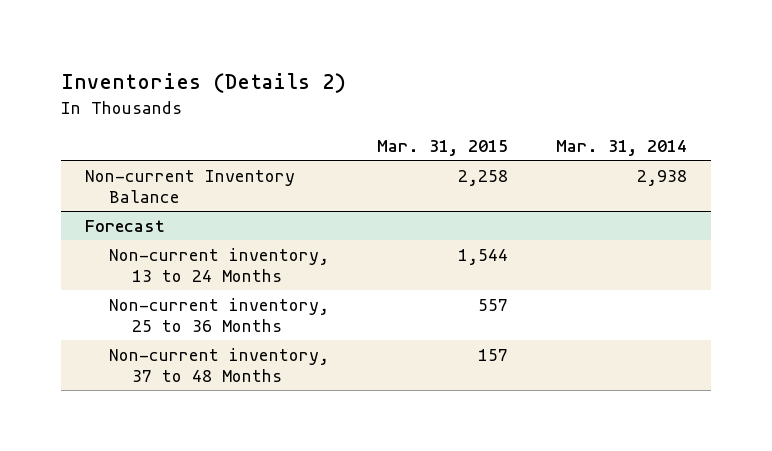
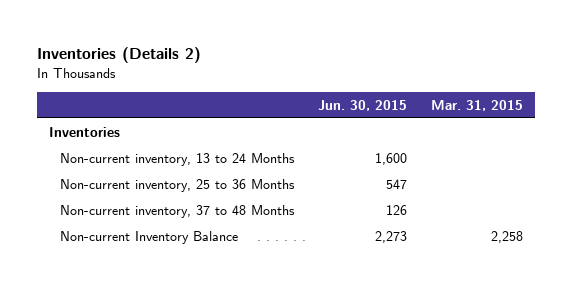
- | Mar. 31, 2015 | Mar. 31, 2014
+ | Jun. 30, 2015 | Mar. 31, 2015
+ Inventories
+ Non-current inventory, 13 to 24 Months | 1,600 |
+ Non-current inventory, 25 to 36 Months | 547 |
+ Non-current inventory, 37 to 48 Months | 126 |
- Forecast
- Non-current inventory, 13 to 24 Months | 1,544 |
- Non-current inventory, 25 to 36 Months | 557 |
- Non-current inventory, 37 to 48 Months | 157 |

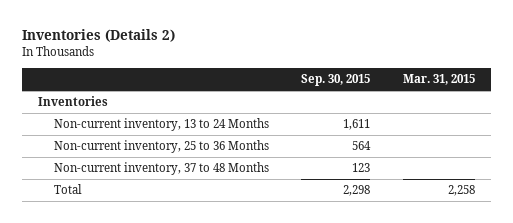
- | Jun. 30, 2015 | Mar. 31, 2015
+ | Sep. 30, 2015 | Mar. 31, 2015
- Non-current Inventory Balance | 2,273 | 2,258
+ Total | 2,298 | 2,258

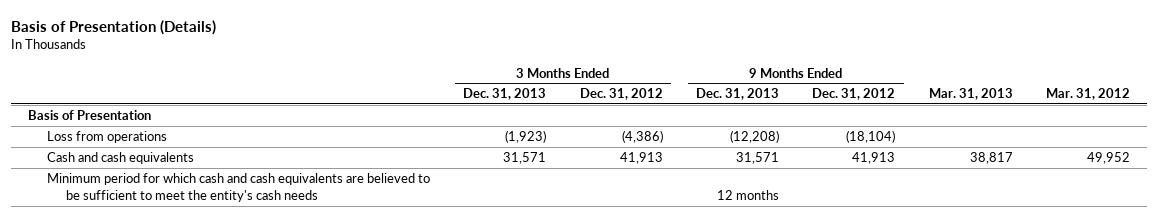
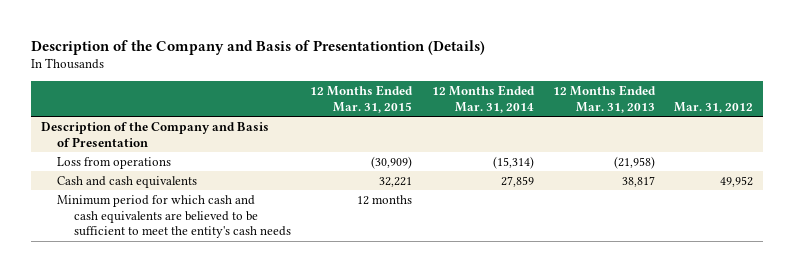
- Basis of Presentation (Details)
+ Description of the Company and Basis of Presentationtion (Details)
- | 3 Months Ended Dec. 31, 2013 | 3 Months Ended Dec. 31, 2012 | 9 Months Ended Dec. 31, 2013 | 9 Months Ended Dec. 31, 2012 | Mar. 31, 2013 | Mar. 31, 2012
+ | 12 Months Ended Mar. 31, 2015 | 12 Months Ended Mar. 31, 2014 | 12 Months Ended Mar. 31, 2013 | Mar. 31, 2012
- Basis of Presentation
+ Description of the Company and Basis of Presentation

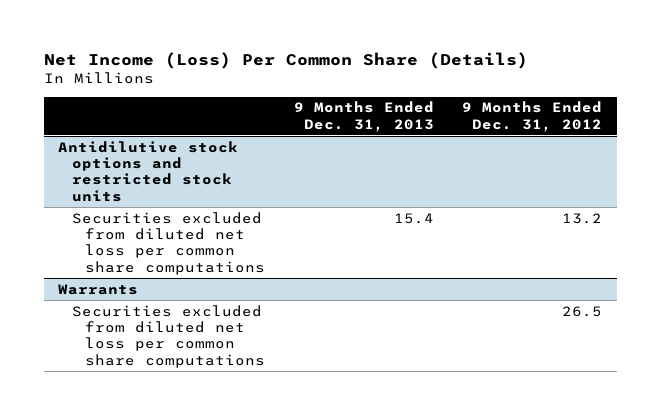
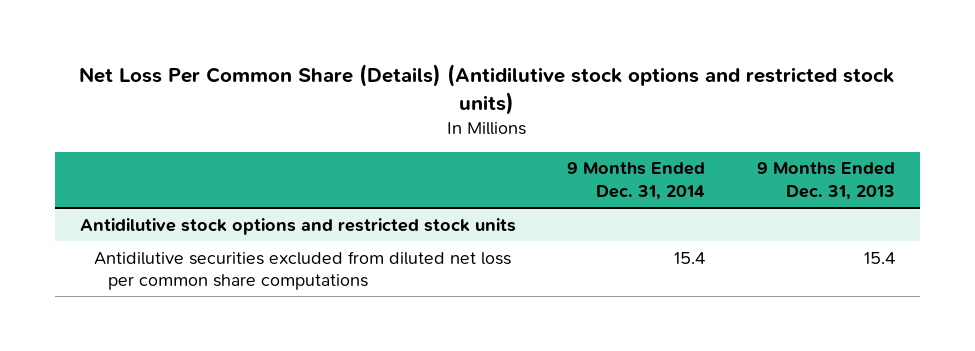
- Net Income (Loss) Per Common Share (Details)
+ Net Loss Per Common Share (Details) (Antidilutive stock options and restricted stock units)
- | 9 Months Ended Dec. 31, 2013 | 9 Months Ended Dec. 31, 2012
+ | 9 Months Ended Dec. 31, 2014 | 9 Months Ended Dec. 31, 2013
@ Antidilutive stock options and restricted stock units
- Securities excluded from diluted net loss per common share computations | 15.4 | 13.2
- Warrants
- Securities excluded from diluted net loss per common share computations | | 26.5
@ Antidilutive stock options and restricted stock units
+ Antidilutive securities excluded from diluted net loss per common share computations | 15.4 | 15.4

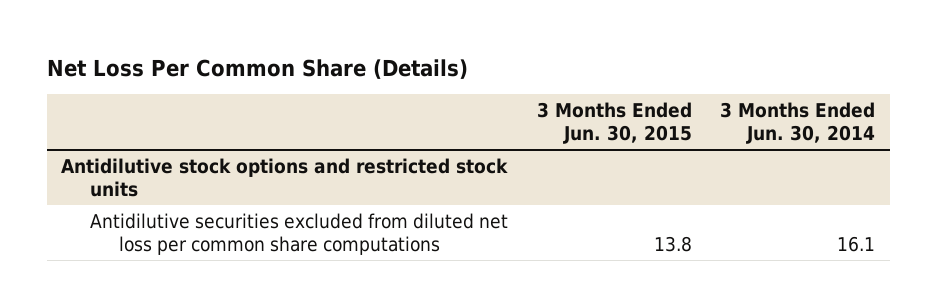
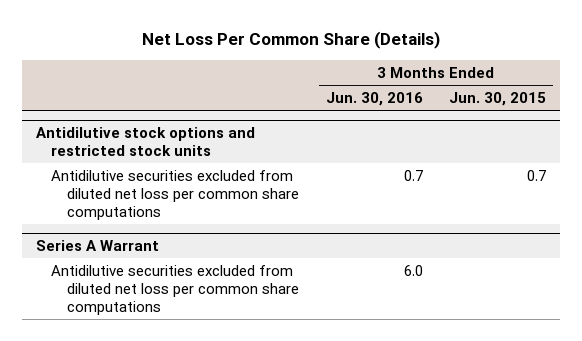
- | 3 Months Ended Jun. 30, 2015 | 3 Months Ended Jun. 30, 2014
+ | 3 Months Ended Jun. 30, 2016 | 3 Months Ended Jun. 30, 2015
@ Antidilutive stock options and restricted stock units
- Antidilutive securities excluded from diluted net loss per common share computations | 13.8 | 16.1
+ Antidilutive securities excluded from diluted net loss per common share computations | 0.7 | 0.7
+ Series A Warrant
+ Antidilutive securities excluded from diluted net loss per common share computations | 6.0 |

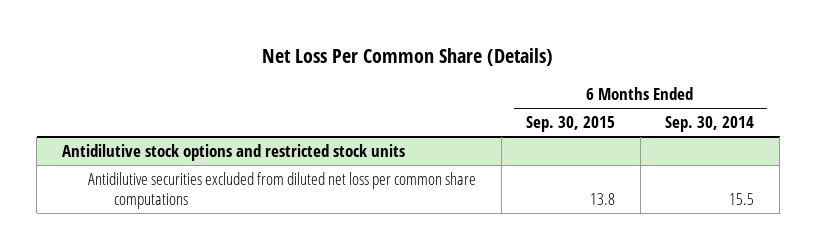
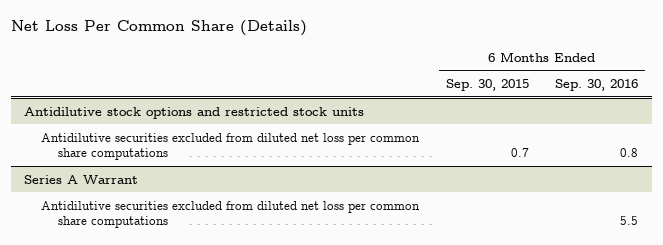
- | 6 Months Ended Sep. 30, 2015 | 6 Months Ended Sep. 30, 2014
+ | 6 Months Ended Sep. 30, 2015 | 6 Months Ended Sep. 30, 2016
@ Antidilutive stock options and restricted stock units
- Antidilutive securities excluded from diluted net loss per common share computations | 13.8 | 15.5
+ Antidilutive securities excluded from diluted net loss per common share computations | 0.7 | 0.8
+ Series A Warrant
+ Antidilutive securities excluded from diluted net loss per common share computations | | 5.5

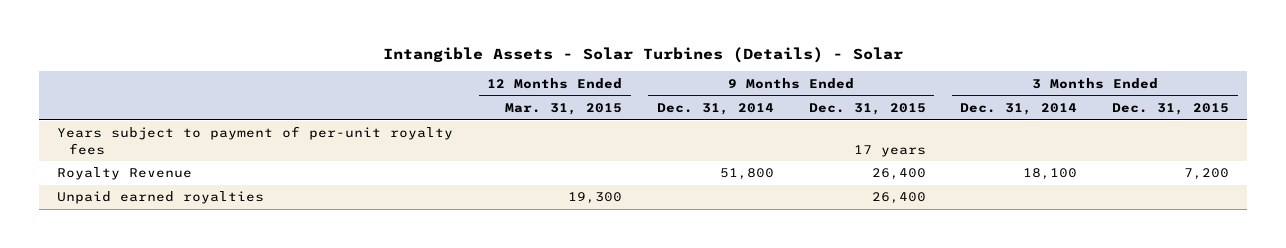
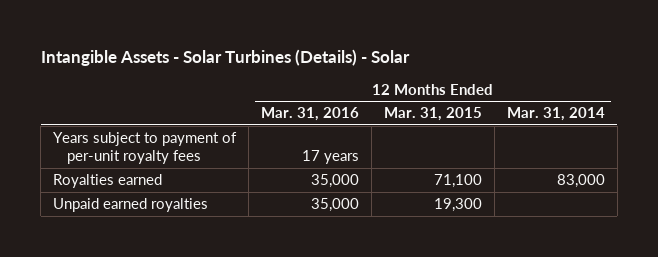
- | 12 Months Ended Mar. 31, 2015 | 9 Months Ended Dec. 31, 2014 | 9 Months Ended Dec. 31, 2015 | 3 Months Ended Dec. 31, 2014 | 3 Months Ended Dec. 31, 2015
+ | 12 Months Ended Mar. 31, 2016 | 12 Months Ended Mar. 31, 2015 | 12 Months Ended Mar. 31, 2014
- Royalty Revenue | | 51,800 | 26,400 | 18,100 | 7,200
+ Royalties earned | 35,000 | 71,100 | 83,000

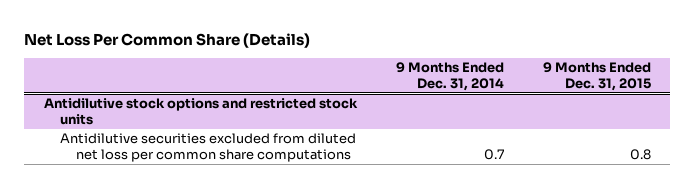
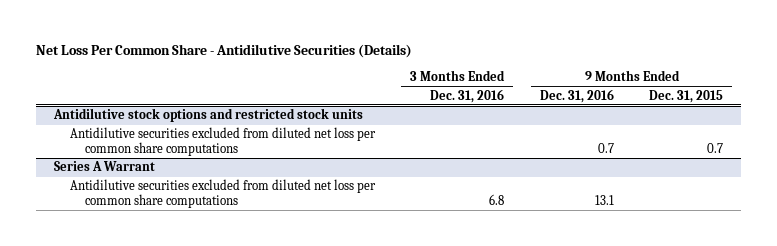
- Net Loss Per Common Share (Details)
+ Net Loss Per Common Share - Antidilutive Securities (Details)
- | 9 Months Ended Dec. 31, 2014 | 9 Months Ended Dec. 31, 2015
+ | 3 Months Ended Dec. 31, 2016 | 9 Months Ended Dec. 31, 2016 | 9 Months Ended Dec. 31, 2015
@ Antidilutive stock options and restricted stock units
- Antidilutive securities excluded from diluted net loss per common share computations | 0.7 | 0.8
+ Antidilutive securities excluded from diluted net loss per common share computations | | 0.7 | 0.7
+ Series A Warrant
+ Antidilutive securities excluded from diluted net loss per common share computations | 6.8 | 13.1 |

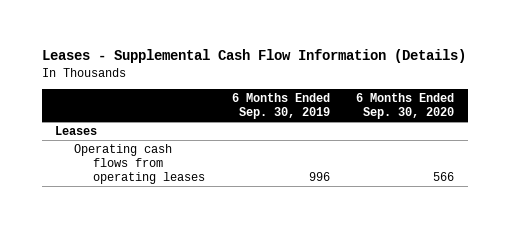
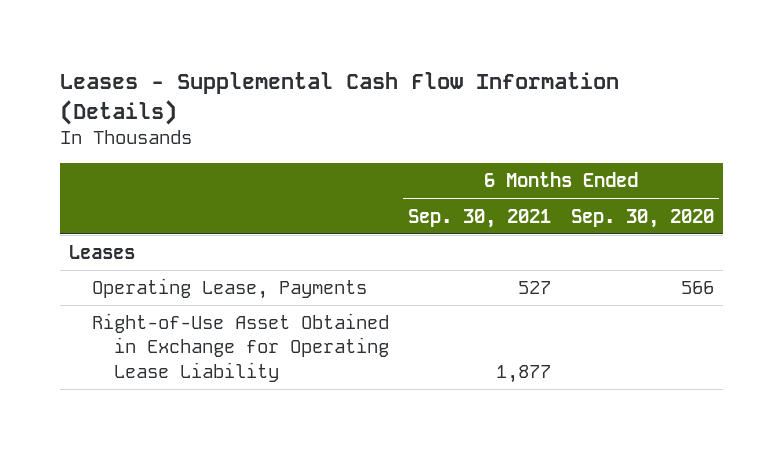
- | 6 Months Ended Sep. 30, 2019 | 6 Months Ended Sep. 30, 2020
+ | 6 Months Ended Sep. 30, 2021 | 6 Months Ended Sep. 30, 2020
- Operating cash flows from operating leases | 996 | 566
+ Operating Lease, Payments | 527 | 566
+ Right-of-Use Asset Obtained in Exchange for Operating Lease Liability | 1,877 |

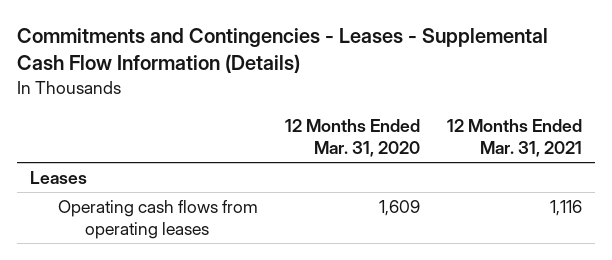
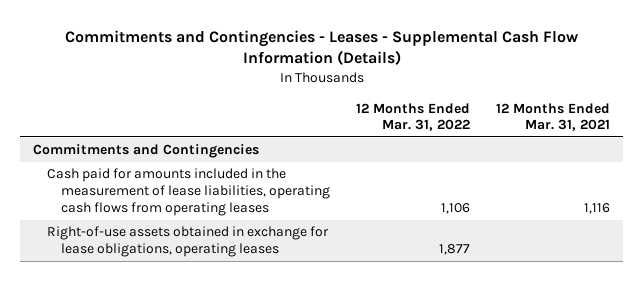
- | 12 Months Ended Mar. 31, 2020 | 12 Months Ended Mar. 31, 2021
+ | 12 Months Ended Mar. 31, 2022 | 12 Months Ended Mar. 31, 2021
- Leases
- Operating cash flows from operating leases | 1,609 | 1,116
+ Commitments and Contingencies
+ Cash paid for amounts included in the measurement of lease liabilities, operating cash flows from operating leases | 1,106 | 1,116
+ Right-of-use assets obtained in exchange for lease obligations, operating leases | 1,877 |

